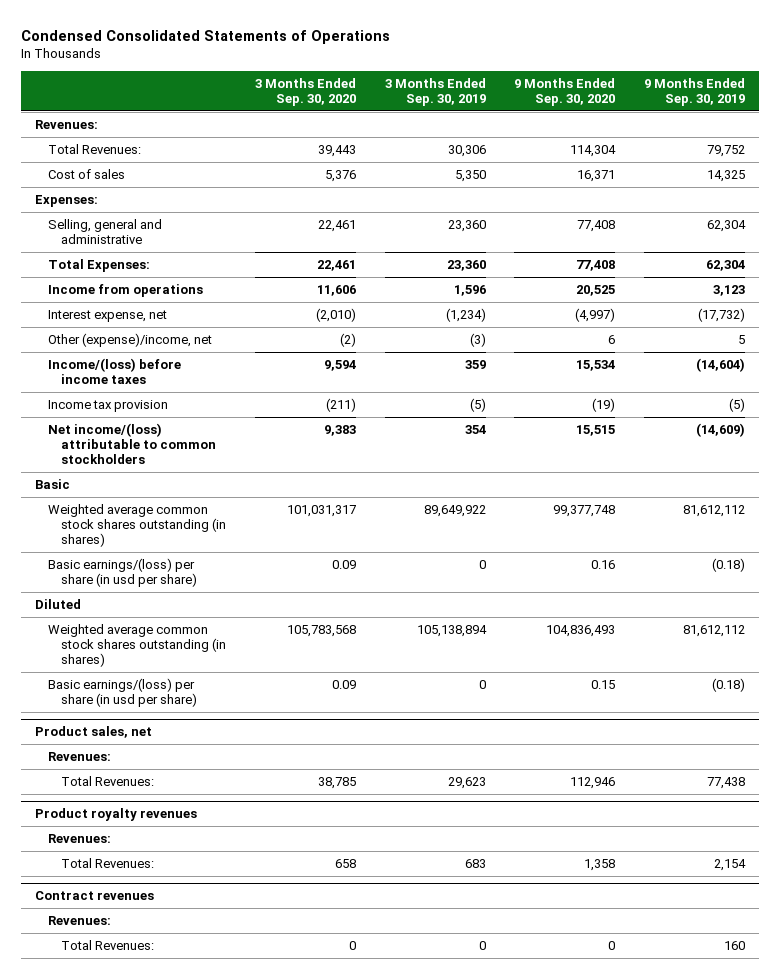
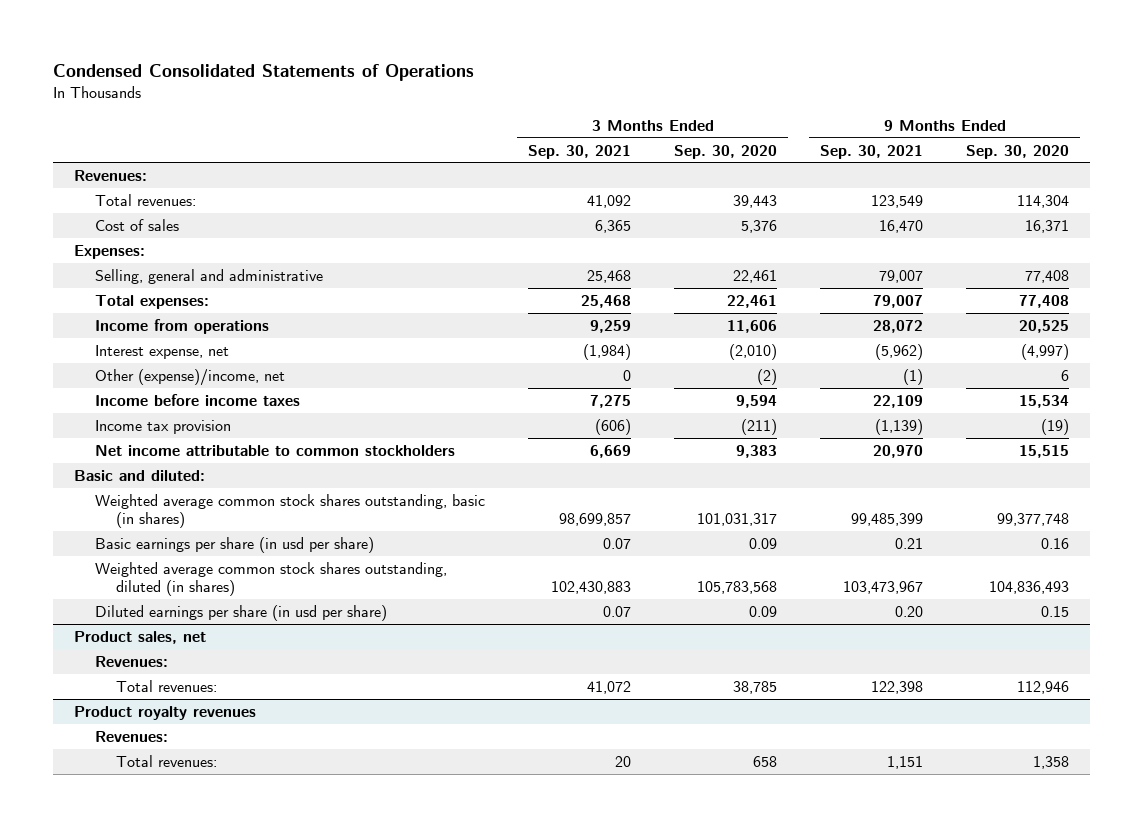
- | 3 Months Ended Sep. 30, 2020 | 3 Months Ended Sep. 30, 2019 | 9 Months Ended Sep. 30, 2020 | 9 Months Ended Sep. 30, 2019
+ | 3 Months Ended Sep. 30, 2021 | 3 Months Ended Sep. 30, 2020 | 9 Months Ended Sep. 30, 2021 | 9 Months Ended Sep. 30, 2020
- Total Revenues: | 39,443 | 30,306 | 114,304 | 79,752
+ Total revenues: | 41,092 | 39,443 | 123,549 | 114,304
- Total Expenses: | 22,461 | 23,360 | 77,408 | 62,304
+ Total expenses: | 25,468 | 22,461 | 79,007 | 77,408
- Income/(loss) before income taxes | 9,594 | 359 | 15,534 | (14,604)
+ Income before income taxes | 7,275 | 9,594 | 22,109 | 15,534
- Net income/(loss) attributable to common stockholders | 9,383 | 354 | 15,515 | (14,609)
- Basic
- Weighted average common stock shares outstanding (in shares) | 101,031,317 | 89,649,922 | 99,377,748 | 81,612,112
- Basic earnings/(loss) per share (in usd per share) | 0.09 | 0 | 0.16 | (0.18)
- Diluted
- Weighted average common stock shares outstanding (in shares) | 105,783,568 | 105,138,894 | 104,836,493 | 81,612,112
- Basic earnings/(loss) per share (in usd per share) | 0.09 | 0 | 0.15 | (0.18)
+ Net income attributable to common stockholders | 6,669 | 9,383 | 20,970 | 15,515
+ Basic and diluted:
+ Weighted average common stock shares outstanding, basic (in shares) | 98,699,857 | 101,031,317 | 99,485,399 | 99,377,748
+ Basic earnings per share (in usd per share) | 0.07 | 0.09 | 0.21 | 0.16
+ Weighted average common stock shares outstanding, diluted (in shares) | 102,430,883 | 105,783,568 | 103,473,967 | 104,836,493
+ Diluted earnings per share (in usd per share) | 0.07 | 0.09 | 0.20 | 0.15
@ Product sales, net
- Total Revenues: | 38,785 | 29,623 | 112,946 | 77,438
+ Total revenues: | 41,072 | 38,785 | 122,398 | 112,946
@ Product royalty revenues
- Total Revenues: | 658 | 683 | 1,358 | 2,154
- Contract revenues
- Revenues:
- Total Revenues: | 0 | 0 | 0 | 160
@ Product royalty revenues
+ Total revenues: | 20 | 658 | 1,151 | 1,358

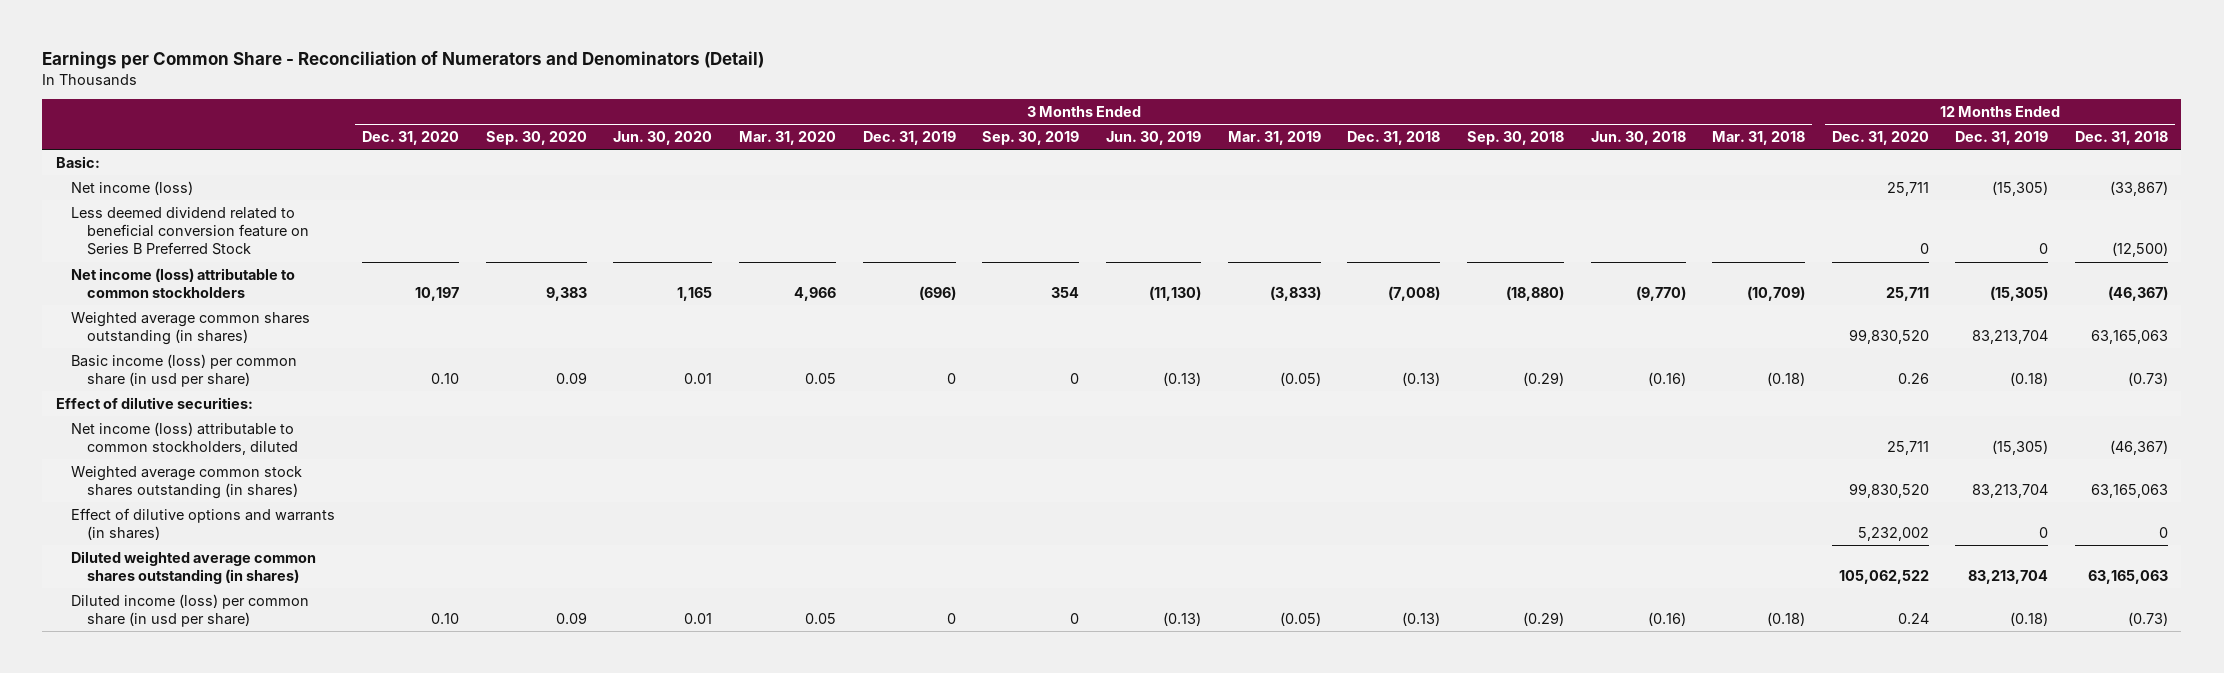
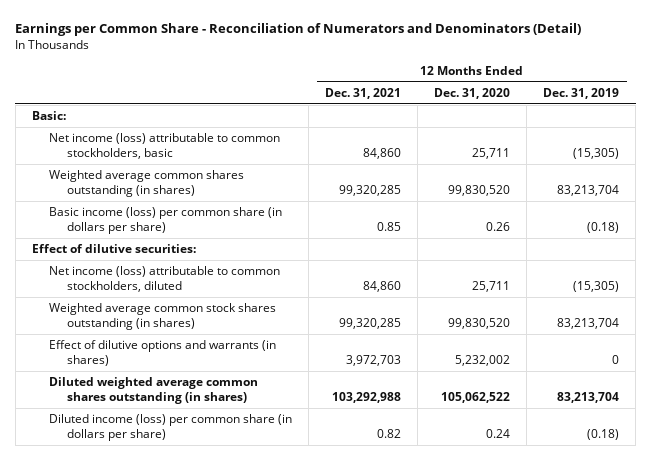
- | 3 Months Ended Dec. 31, 2020 | 3 Months Ended Sep. 30, 2020 | 3 Months Ended Jun. 30, 2020 | 3 Months Ended Mar. 31, 2020 | 3 Months Ended Dec. 31, 2019 | 3 Months Ended Sep. 30, 2019 | 3 Months Ended Jun. 30, 2019 | 3 Months Ended Mar. 31, 2019 | 3 Months Ended Dec. 31, 2018 | 3 Months Ended Sep. 30, 2018 | 3 Months Ended Jun. 30, 2018 | 3 Months Ended Mar. 31, 2018 | 12 Months Ended Dec. 31, 2020 | 12 Months Ended Dec. 31, 2019 | 12 Months Ended Dec. 31, 2018
+ | 12 Months Ended Dec. 31, 2021 | 12 Months Ended Dec. 31, 2020 | 12 Months Ended Dec. 31, 2019
- Net income (loss) | | | | | | | | | | | | | 25,711 | (15,305) | (33,867)
- Less deemed dividend related to beneficial conversion feature on Series B Preferred Stock | | | | | | | | | | | | | 0 | 0 | (12,500)
- Net income (loss) attributable to common stockholders | 10,197 | 9,383 | 1,165 | 4,966 | (696) | 354 | (11,130) | (3,833) | (7,008) | (18,880) | (9,770) | (10,709) | 25,711 | (15,305) | (46,367)
+ Net income (loss) attributable to common stockholders, basic | 84,860 | 25,711 | (15,305)
- Basic income (loss) per common share (in usd per share) | 0.10 | 0.09 | 0.01 | 0.05 | 0 | 0 | (0.13) | (0.05) | (0.13) | (0.29) | (0.16) | (0.18) | 0.26 | (0.18) | (0.73)
+ Basic income (loss) per common share (in dollars per share) | 0.85 | 0.26 | (0.18)
- Diluted income (loss) per common share (in usd per share) | 0.10 | 0.09 | 0.01 | 0.05 | 0 | 0 | (0.13) | (0.05) | (0.13) | (0.29) | (0.16) | (0.18) | 0.24 | (0.18) | (0.73)
+ Diluted income (loss) per common share (in dollars per share) | 0.82 | 0.24 | (0.18)

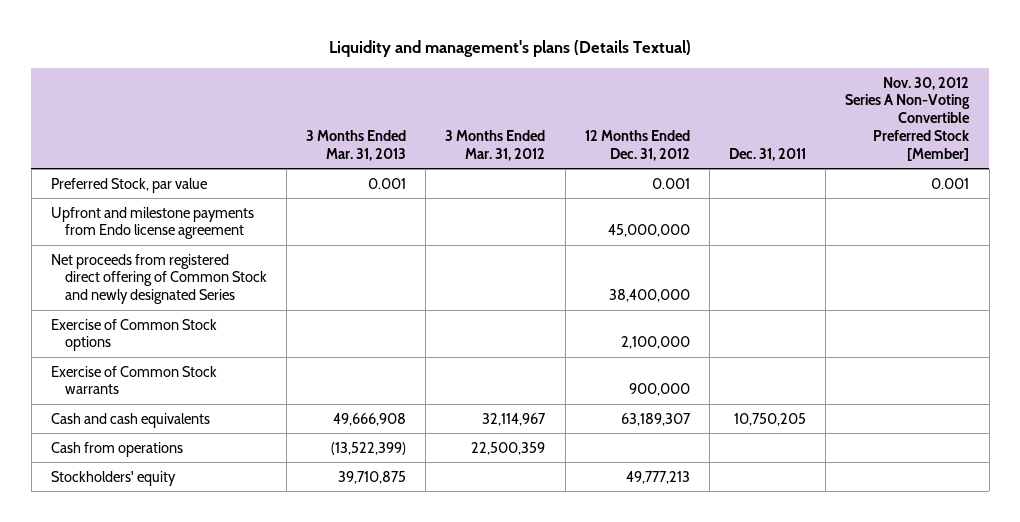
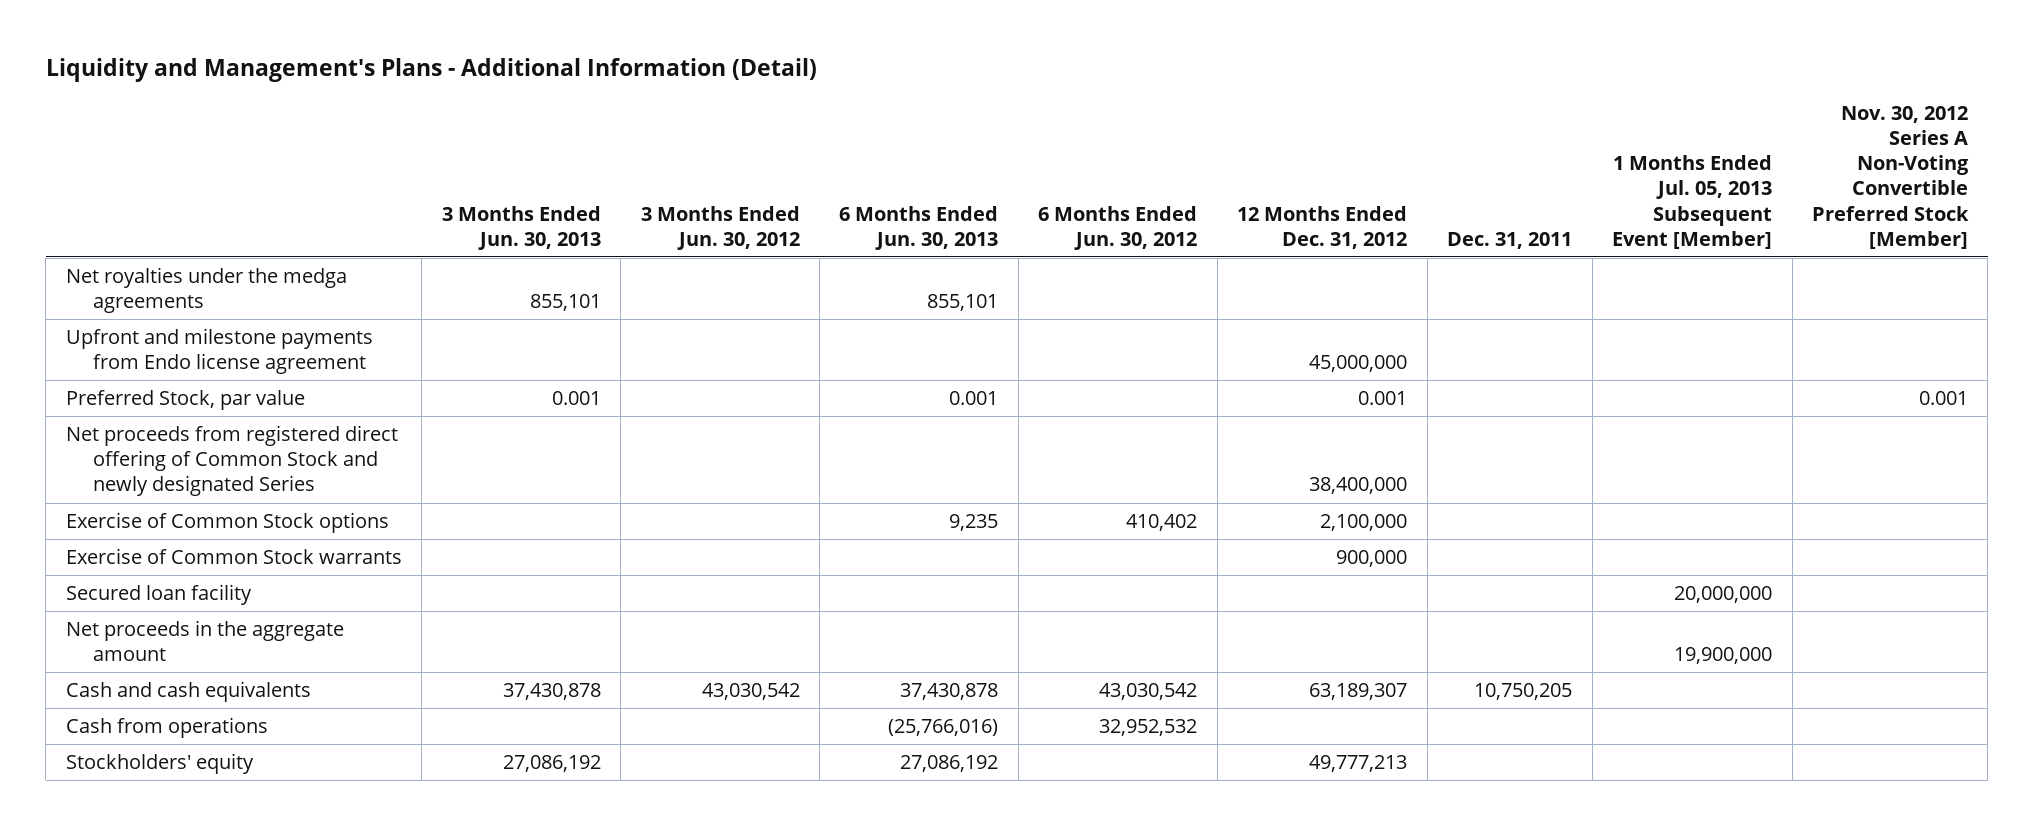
- Liquidity and management's plans (Details Textual)
+ Liquidity and Management's Plans - Additional Information (Detail)
- | 3 Months Ended Mar. 31, 2013 | 3 Months Ended Mar. 31, 2012 | 12 Months Ended Dec. 31, 2012 | Dec. 31, 2011 | Nov. 30, 2012 Series A Non-Voting Convertible Preferred Stock [Member]
+ | 3 Months Ended Jun. 30, 2013 | 3 Months Ended Jun. 30, 2012 | 6 Months Ended Jun. 30, 2013 | 6 Months Ended Jun. 30, 2012 | 12 Months Ended Dec. 31, 2012 | Dec. 31, 2011 | 1 Months Ended Jul. 05, 2013 Subsequent Event [Member] | Nov. 30, 2012 Series A Non-Voting Convertible Preferred Stock [Member]
+ Net royalties under the medga agreements | 855,101 | | 855,101 | | | | |
moved down: Preferred Stock, par value | 0.001 | | 0.001 | | 0.001 | | | 0.001
+ Secured loan facility | | | | | | | 20,000,000 |
+ Net proceeds in the aggregate amount | | | | | | | 19,900,000 |

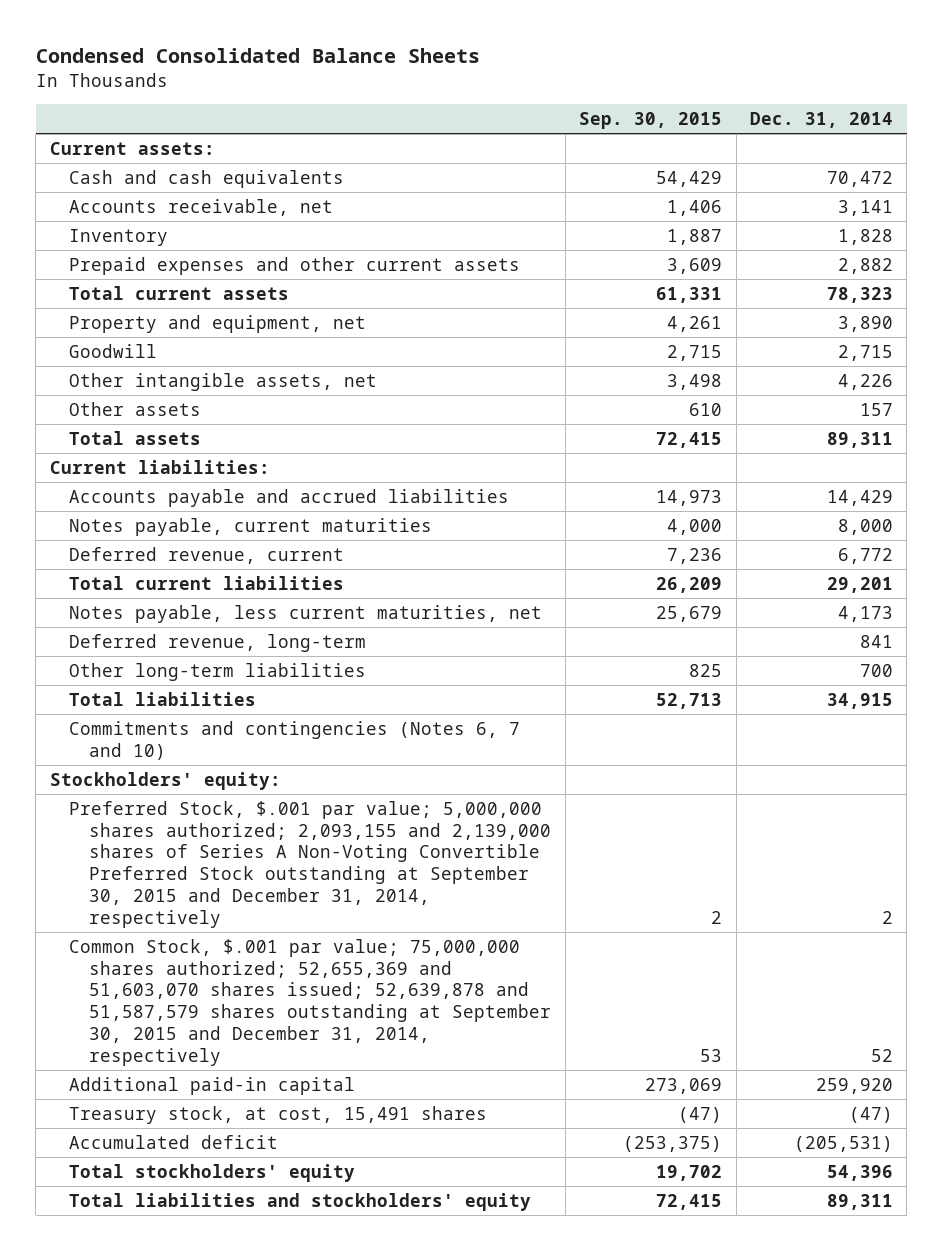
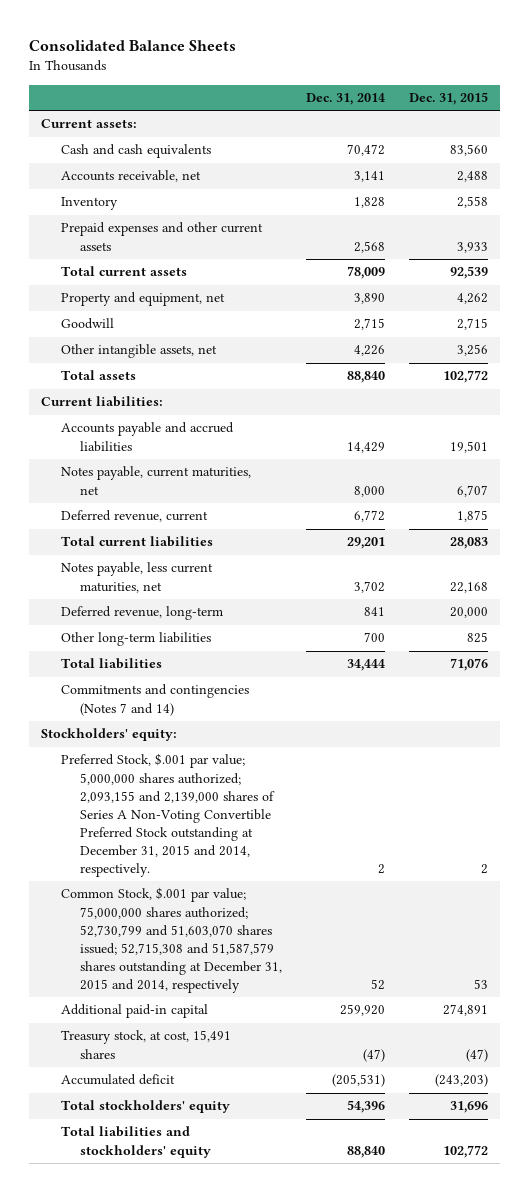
- Condensed Consolidated Balance Sheets
+ Consolidated Balance Sheets
- | Sep. 30, 2015 | Dec. 31, 2014
+ | Dec. 31, 2014 | Dec. 31, 2015
- Prepaid expenses and other current assets | 3,609 | 2,882
- Total current assets | 61,331 | 78,323
+ Prepaid expenses and other current assets | 2,568 | 3,933
+ Total current assets | 78,009 | 92,539
- Other assets | 610 | 157
- Total assets | 72,415 | 89,311
+ Total assets | 88,840 | 102,772
- Notes payable, current maturities | 4,000 | 8,000
+ Notes payable, current maturities, net | 8,000 | 6,707
- Notes payable, less current maturities, net | 25,679 | 4,173
+ Notes payable, less current maturities, net | 3,702 | 22,168
- Total liabilities | 52,713 | 34,915
- Commitments and contingencies (Notes 6, 7 and 10)
+ Total liabilities | 34,444 | 71,076
+ Commitments and contingencies (Notes 7 and 14)
- Preferred Stock, $.001 par value; 5,000,000 shares authorized; 2,093,155 and 2,139,000 shares of Series A Non-Voting Convertible Preferred Stock outstanding at September 30, 2015 and December 31, 2014, respectively | 2 | 2
- Common Stock, $.001 par value; 75,000,000 shares authorized; 52,655,369 and 51,603,070 shares issued; 52,639,878 and 51,587,579 shares outstanding at September 30, 2015 and December 31, 2014, respectively | 53 | 52
+ Preferred Stock, $.001 par value; 5,000,000 shares authorized; 2,093,155 and 2,139,000 shares of Series A Non-Voting Convertible Preferred Stock outstanding at December 31, 2015 and 2014, respectively. | 2 | 2
+ Common Stock, $.001 par value; 75,000,000 shares authorized; 52,730,799 and 51,603,070 shares issued; 52,715,308 and 51,587,579 shares outstanding at December 31, 2015 and 2014, respectively | 52 | 53
- Total liabilities and stockholders' equity | 72,415 | 89,311
+ Total liabilities and stockholders' equity | 88,840 | 102,772

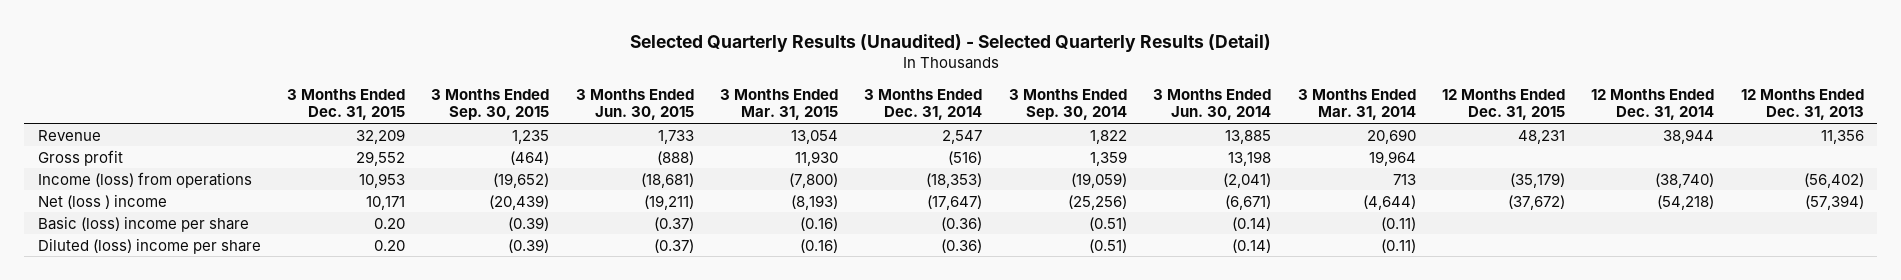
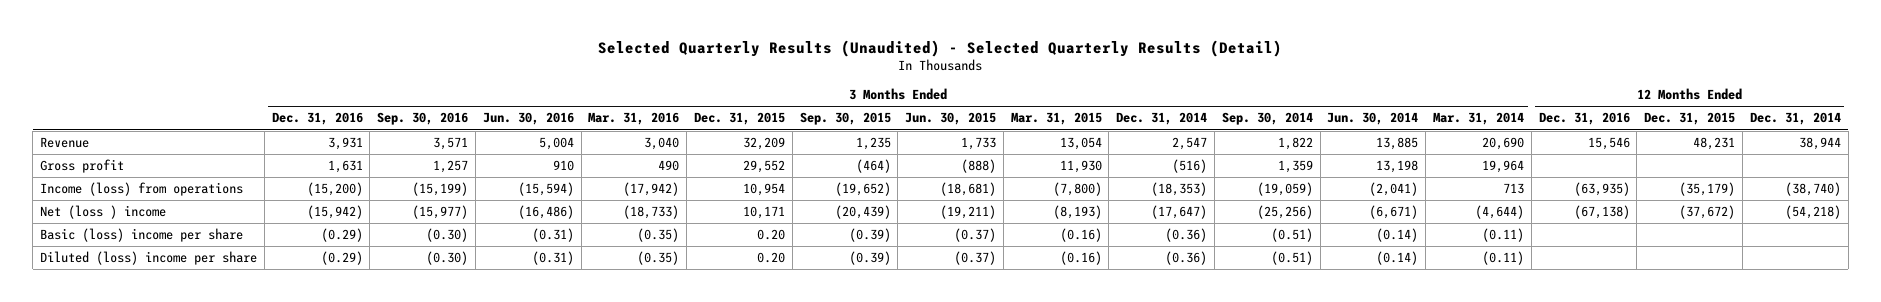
- | 3 Months Ended Dec. 31, 2015 | 3 Months Ended Sep. 30, 2015 | 3 Months Ended Jun. 30, 2015 | 3 Months Ended Mar. 31, 2015 | 3 Months Ended Dec. 31, 2014 | 3 Months Ended Sep. 30, 2014 | 3 Months Ended Jun. 30, 2014 | 3 Months Ended Mar. 31, 2014 | 12 Months Ended Dec. 31, 2015 | 12 Months Ended Dec. 31, 2014 | 12 Months Ended Dec. 31, 2013
+ | 3 Months Ended Dec. 31, 2016 | 3 Months Ended Sep. 30, 2016 | 3 Months Ended Jun. 30, 2016 | 3 Months Ended Mar. 31, 2016 | 3 Months Ended Dec. 31, 2015 | 3 Months Ended Sep. 30, 2015 | 3 Months Ended Jun. 30, 2015 | 3 Months Ended Mar. 31, 2015 | 3 Months Ended Dec. 31, 2014 | 3 Months Ended Sep. 30, 2014 | 3 Months Ended Jun. 30, 2014 | 3 Months Ended Mar. 31, 2014 | 12 Months Ended Dec. 31, 2016 | 12 Months Ended Dec. 31, 2015 | 12 Months Ended Dec. 31, 2014
- Income (loss) from operations | 10,953 | (19,652) | (18,681) | (7,800) | (18,353) | (19,059) | (2,041) | 713 | (35,179) | (38,740) | (56,402)
+ Income (loss) from operations | (15,200) | (15,199) | (15,594) | (17,942) | 10,954 | (19,652) | (18,681) | (7,800) | (18,353) | (19,059) | (2,041) | 713 | (63,935) | (35,179) | (38,740)

